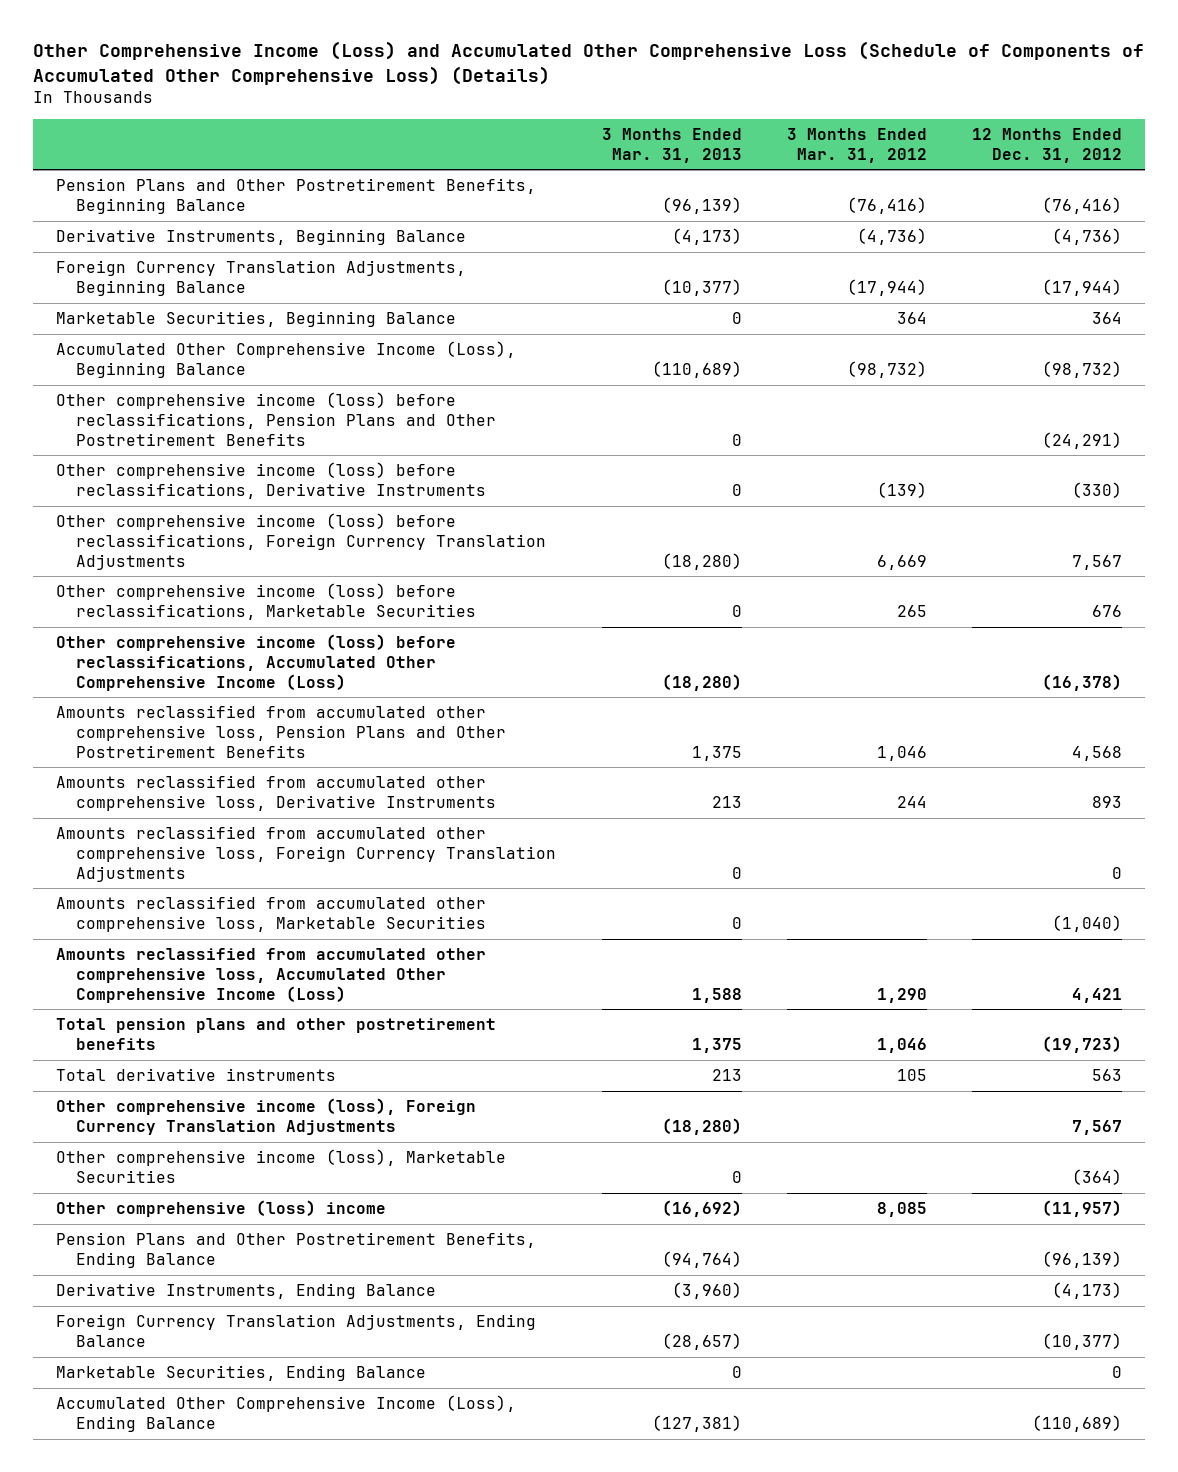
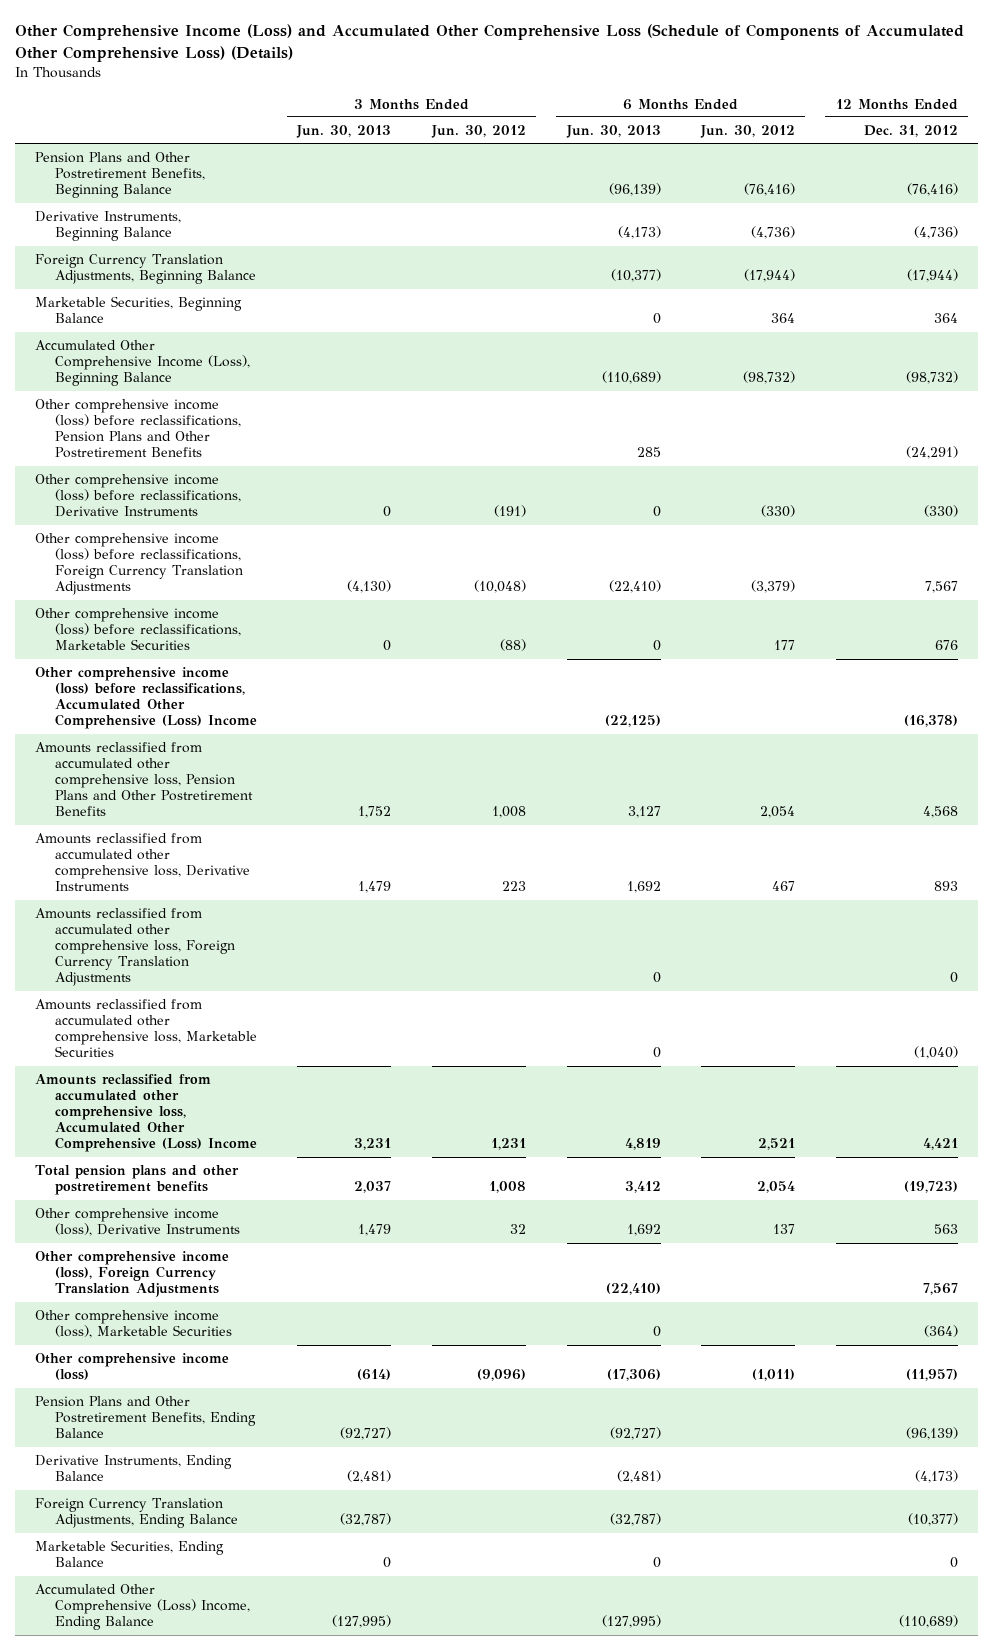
- | 3 Months Ended Mar. 31, 2013 | 3 Months Ended Mar. 31, 2012 | 12 Months Ended Dec. 31, 2012
+ | 3 Months Ended Jun. 30, 2013 | 3 Months Ended Jun. 30, 2012 | 6 Months Ended Jun. 30, 2013 | 6 Months Ended Jun. 30, 2012 | 12 Months Ended Dec. 31, 2012
- Other comprehensive income (loss) before reclassifications, Accumulated Other Comprehensive Income (Loss) | (18,280) | | (16,378)
+ Other comprehensive income (loss) before reclassifications, Accumulated Other Comprehensive (Loss) Income | | | (22,125) | | (16,378)
- Amounts reclassified from accumulated other comprehensive loss, Accumulated Other Comprehensive Income (Loss) | 1,588 | 1,290 | 4,421
+ Amounts reclassified from accumulated other comprehensive loss, Accumulated Other Comprehensive (Loss) Income | 3,231 | 1,231 | 4,819 | 2,521 | 4,421
- Total derivative instruments | 213 | 105 | 563
+ Other comprehensive income (loss), Derivative Instruments | 1,479 | 32 | 1,692 | 137 | 563
- Other comprehensive (loss) income | (16,692) | 8,085 | (11,957)
+ Other comprehensive income (loss) | (614) | (9,096) | (17,306) | (1,011) | (11,957)
- Accumulated Other Comprehensive Income (Loss), Ending Balance | (127,381) | | (110,689)
+ Accumulated Other Comprehensive (Loss) Income, Ending Balance | (127,995) | | (127,995) | | (110,689)

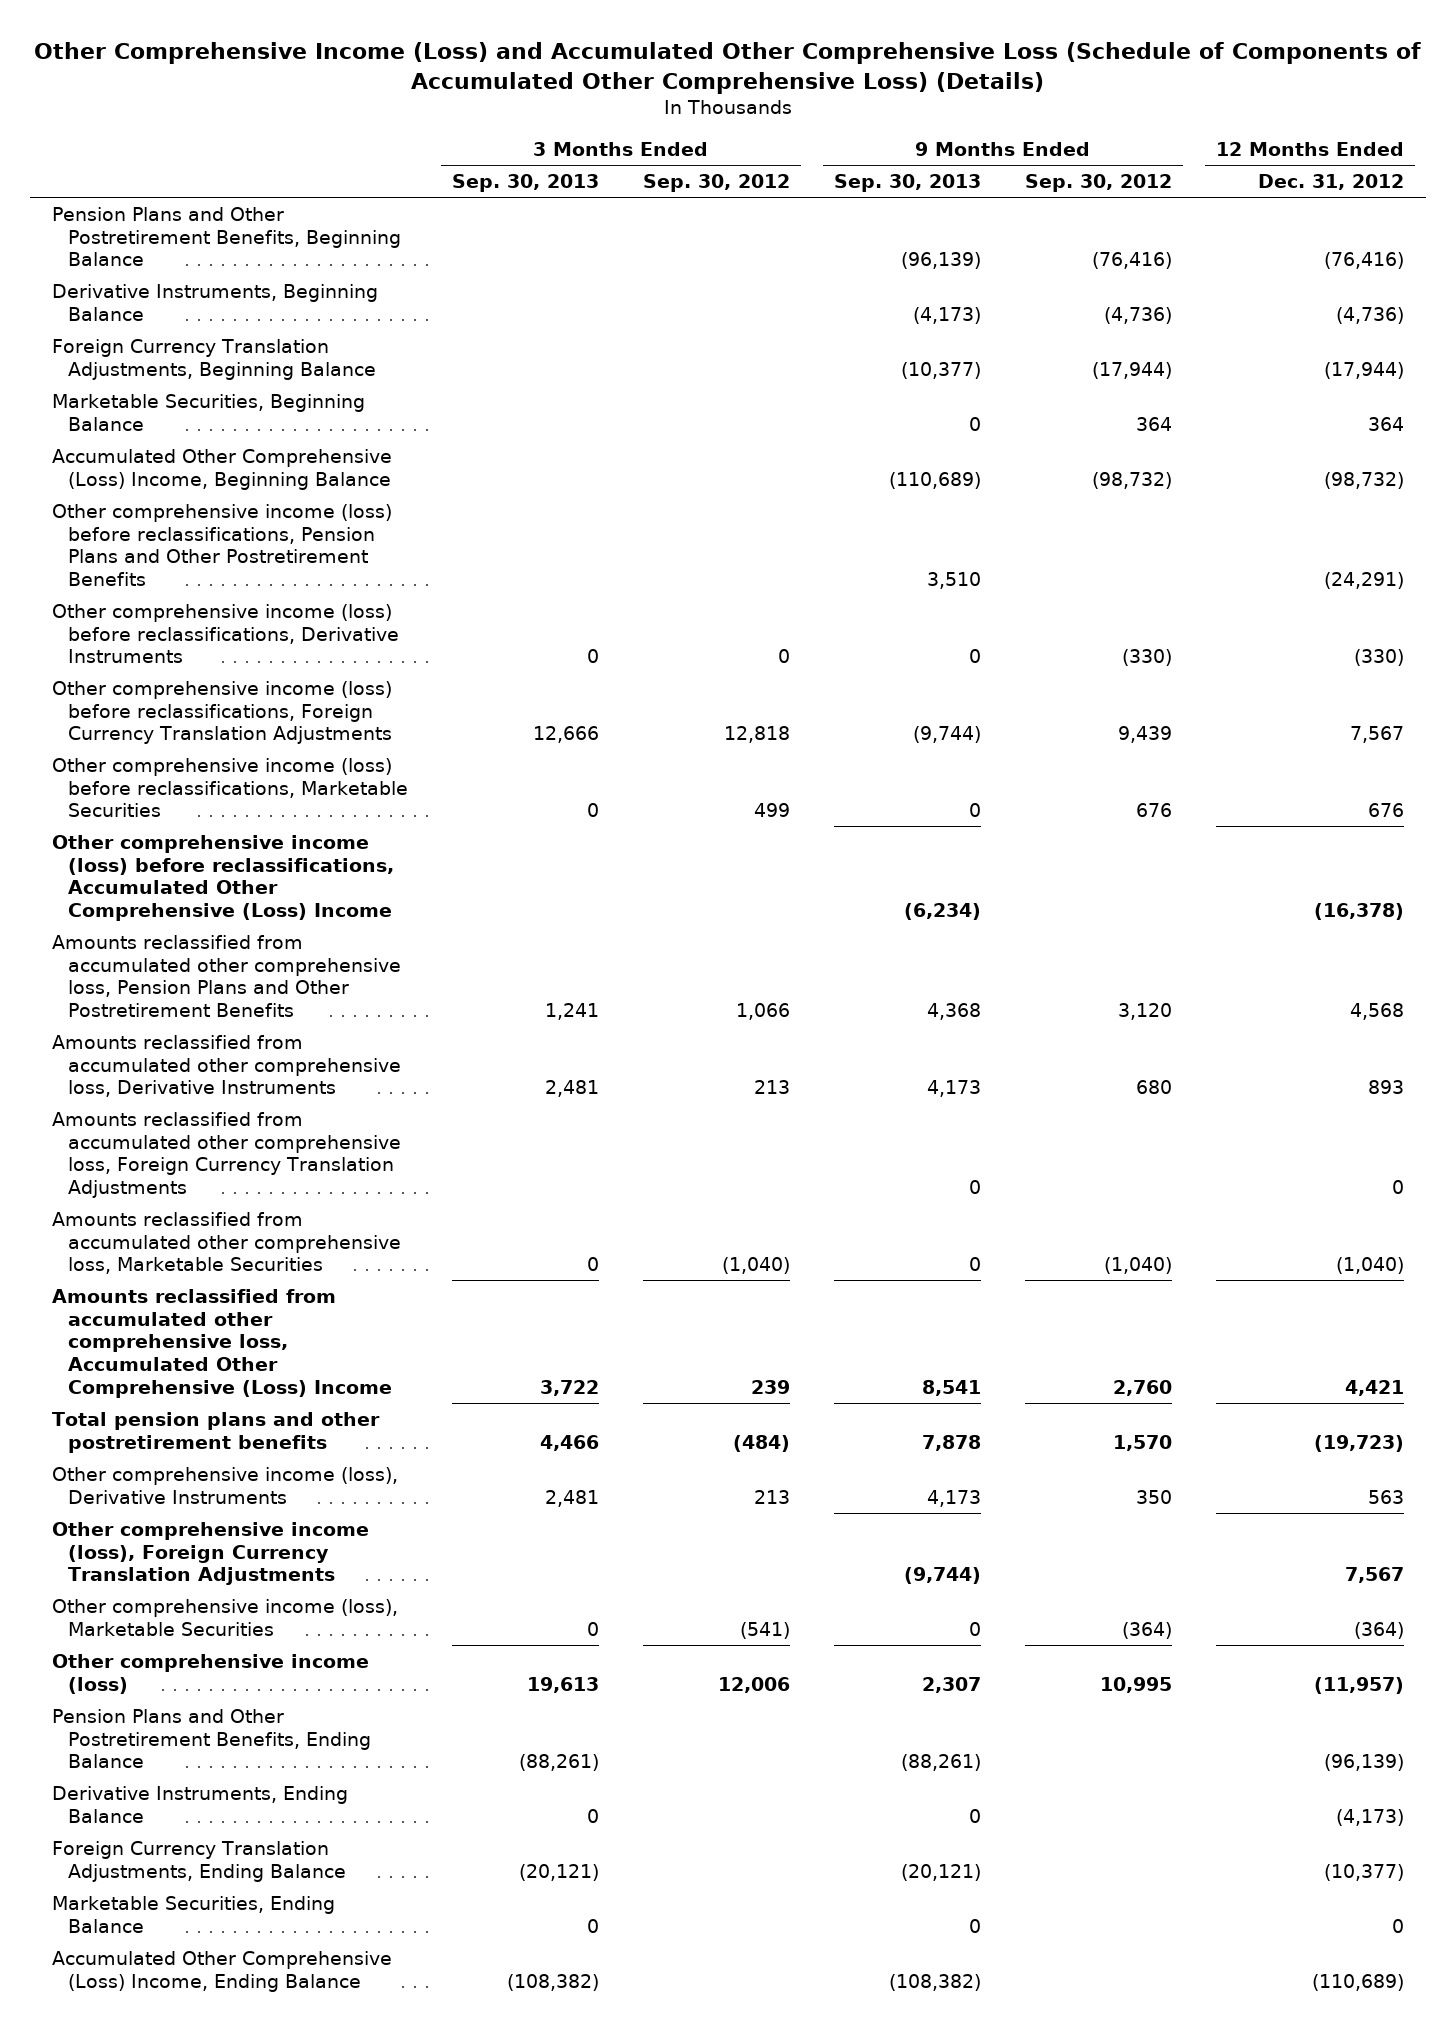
- | 3 Months Ended Jun. 30, 2013 | 3 Months Ended Jun. 30, 2012 | 6 Months Ended Jun. 30, 2013 | 6 Months Ended Jun. 30, 2012 | 12 Months Ended Dec. 31, 2012
+ | 3 Months Ended Sep. 30, 2013 | 3 Months Ended Sep. 30, 2012 | 9 Months Ended Sep. 30, 2013 | 9 Months Ended Sep. 30, 2012 | 12 Months Ended Dec. 31, 2012
- Accumulated Other Comprehensive Income (Loss), Beginning Balance | | | (110,689) | (98,732) | (98,732)
+ Accumulated Other Comprehensive (Loss) Income, Beginning Balance | | | (110,689) | (98,732) | (98,732)

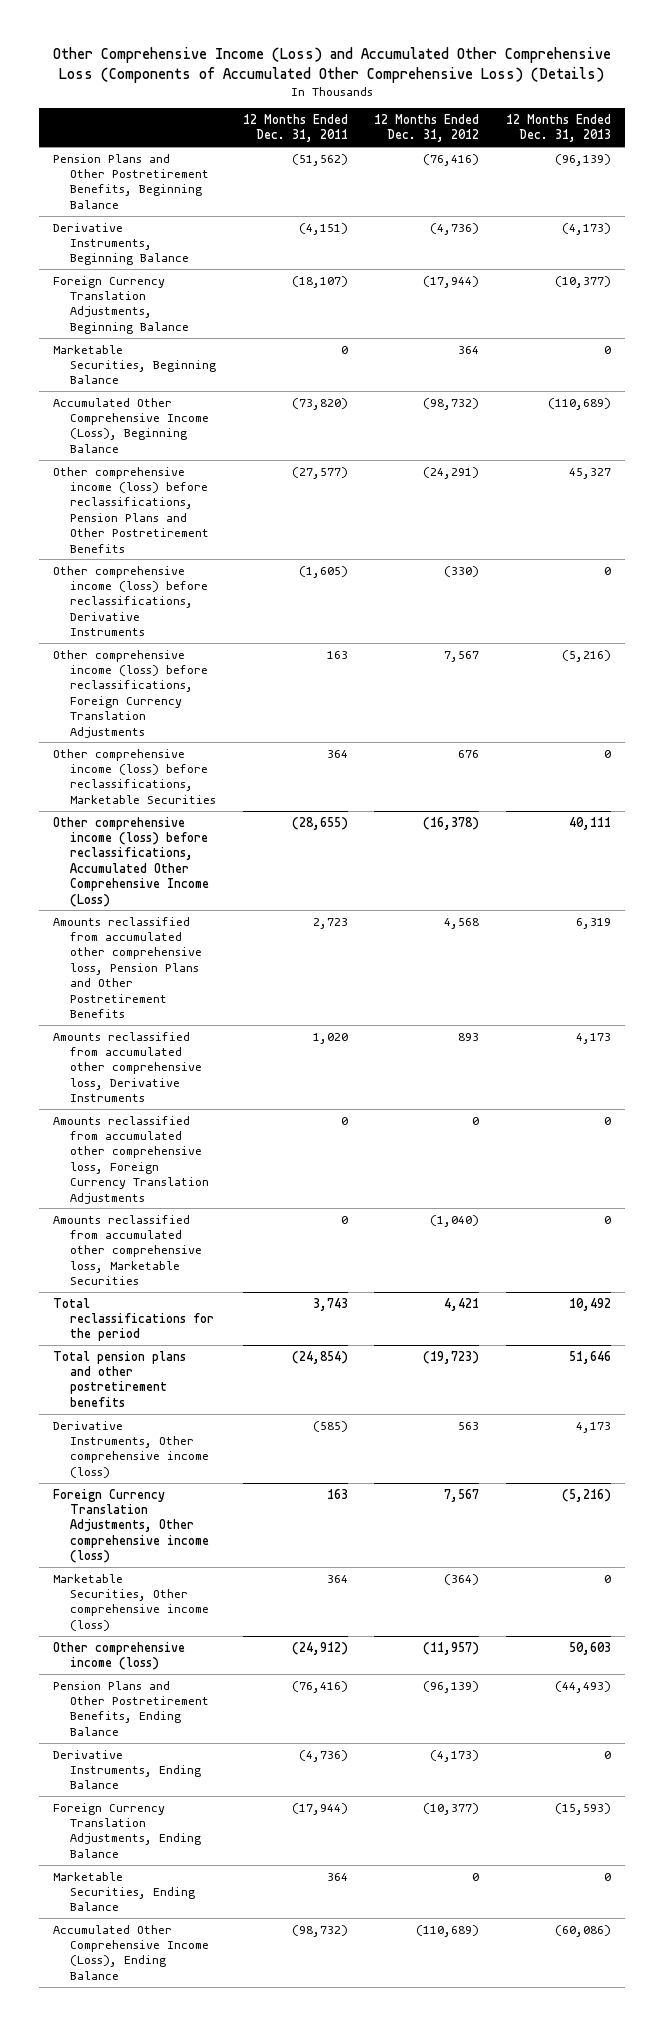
- Other Comprehensive Income (Loss) and Accumulated Other Comprehensive Loss (Schedule of Components of Accumulated Other Comprehensive Loss) (Details)
+ Other Comprehensive Income (Loss) and Accumulated Other Comprehensive Loss (Components of Accumulated Other Comprehensive Loss) (Details)
- | 3 Months Ended Sep. 30, 2013 | 3 Months Ended Sep. 30, 2012 | 9 Months Ended Sep. 30, 2013 | 9 Months Ended Sep. 30, 2012 | 12 Months Ended Dec. 31, 2012
+ | 12 Months Ended Dec. 31, 2011 | 12 Months Ended Dec. 31, 2012 | 12 Months Ended Dec. 31, 2013
- Accumulated Other Comprehensive (Loss) Income, Beginning Balance | | | (110,689) | (98,732) | (98,732)
+ Accumulated Other Comprehensive Income (Loss), Beginning Balance | (73,820) | (98,732) | (110,689)
- Other comprehensive income (loss) before reclassifications, Accumulated Other Comprehensive (Loss) Income | | | (6,234) | | (16,378)
+ Other comprehensive income (loss) before reclassifications, Accumulated Other Comprehensive Income (Loss) | (28,655) | (16,378) | 40,111
- Amounts reclassified from accumulated other comprehensive loss, Accumulated Other Comprehensive (Loss) Income | 3,722 | 239 | 8,541 | 2,760 | 4,421
+ Total reclassifications for the period | 3,743 | 4,421 | 10,492
- Other comprehensive income (loss), Derivative Instruments | 2,481 | 213 | 4,173 | 350 | 563
- Other comprehensive income (loss), Foreign Currency Translation Adjustments | | | (9,744) | | 7,567
- Other comprehensive income (loss), Marketable Securities | 0 | (541) | 0 | (364) | (364)
+ Derivative Instruments, Other comprehensive income (loss) | (585) | 563 | 4,173
+ Foreign Currency Translation Adjustments, Other comprehensive income (loss) | 163 | 7,567 | (5,216)
+ Marketable Securities, Other comprehensive income (loss) | 364 | (364) | 0
- Accumulated Other Comprehensive (Loss) Income, Ending Balance | (108,382) | | (108,382) | | (110,689)
+ Accumulated Other Comprehensive Income (Loss), Ending Balance | (98,732) | (110,689) | (60,086)

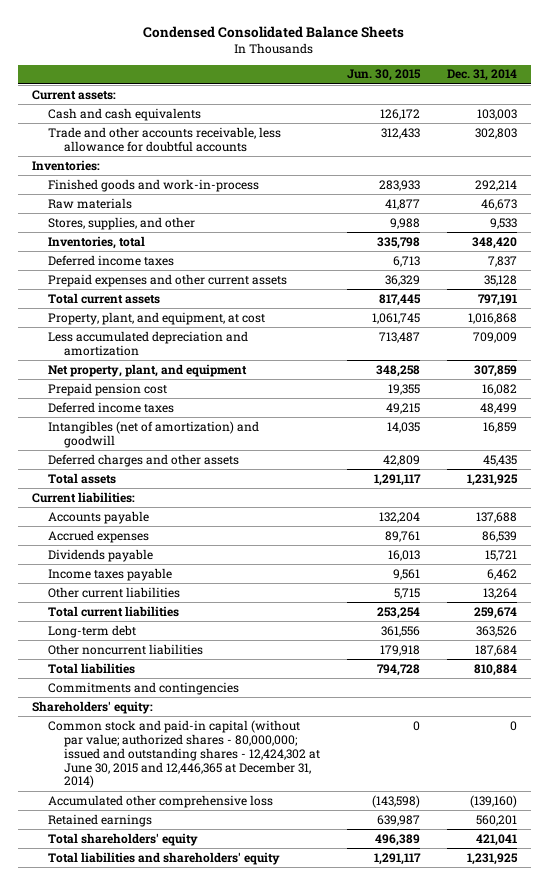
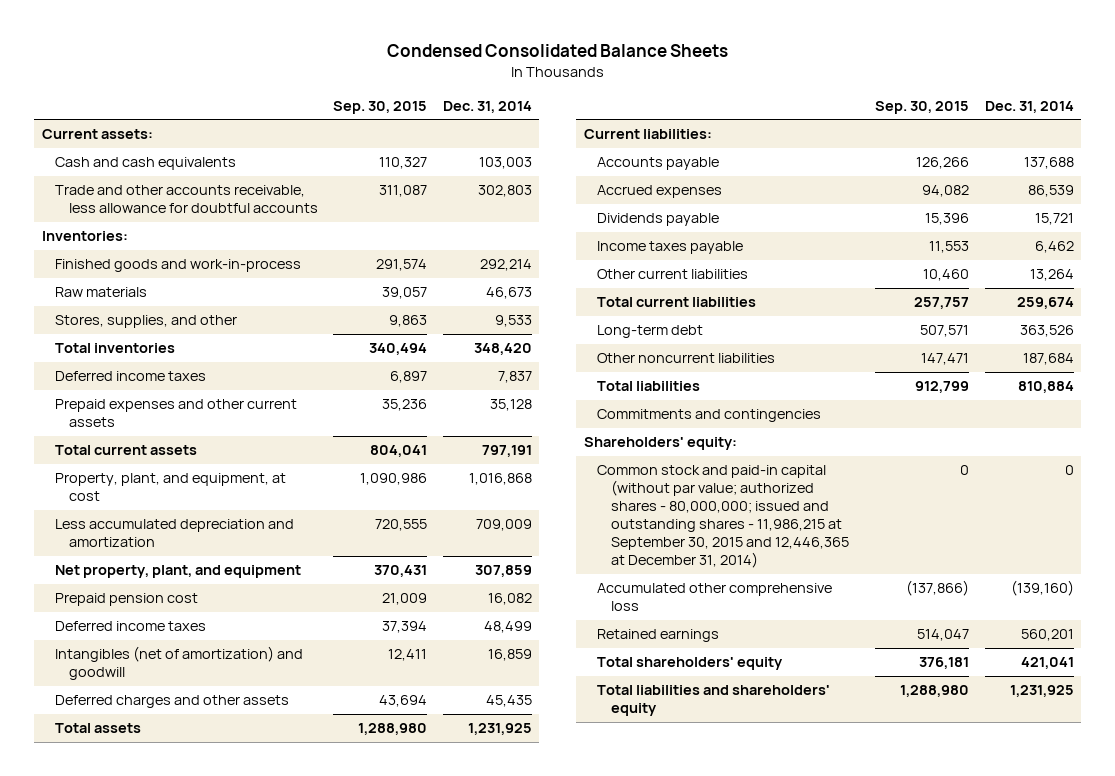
- | Jun. 30, 2015 | Dec. 31, 2014
+ | Sep. 30, 2015 | Dec. 31, 2014
- Inventories, total | 335,798 | 348,420
+ Total inventories | 340,494 | 348,420
- Common stock and paid-in capital (without par value; authorized shares - 80,000,000; issued and outstanding shares - 12,424,302 at June 30, 2015 and 12,446,365 at December 31, 2014) | 0 | 0
+ Common stock and paid-in capital (without par value; authorized shares - 80,000,000; issued and outstanding shares - 11,986,215 at September 30, 2015 and 12,446,365 at December 31, 2014) | 0 | 0

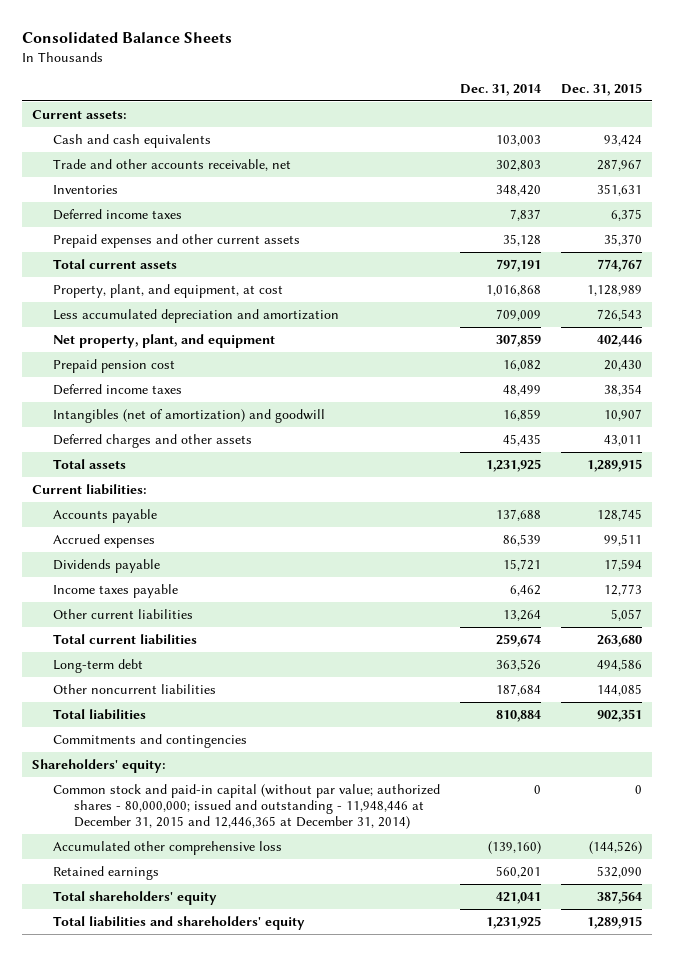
- Condensed Consolidated Balance Sheets
+ Consolidated Balance Sheets
- | Sep. 30, 2015 | Dec. 31, 2014
+ | Dec. 31, 2014 | Dec. 31, 2015
- Trade and other accounts receivable, less allowance for doubtful accounts | 311,087 | 302,803
- Inventories:
- Finished goods and work-in-process | 291,574 | 292,214
- Raw materials | 39,057 | 46,673
- Stores, supplies, and other | 9,863 | 9,533
- Total inventories | 340,494 | 348,420
+ Trade and other accounts receivable, net | 302,803 | 287,967
+ Inventories | 348,420 | 351,631
- Common stock and paid-in capital (without par value; authorized shares - 80,000,000; issued and outstanding shares - 11,986,215 at September 30, 2015 and 12,446,365 at December 31, 2014) | 0 | 0
+ Common stock and paid-in capital (without par value; authorized shares - 80,000,000; issued and outstanding - 11,948,446 at December 31, 2015 and 12,446,365 at December 31, 2014) | 0 | 0

